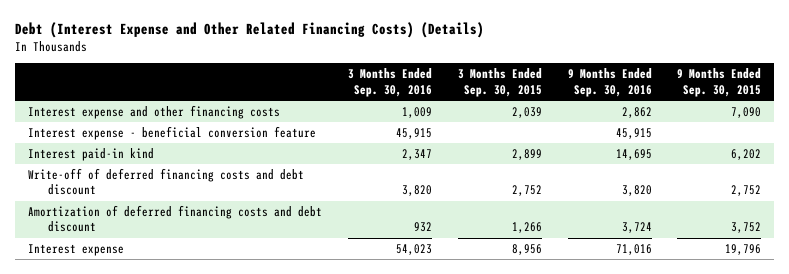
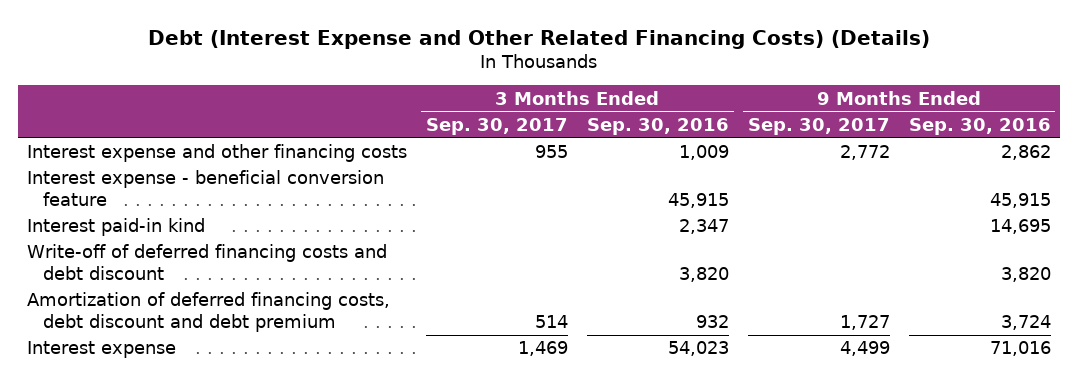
- | 3 Months Ended Sep. 30, 2016 | 3 Months Ended Sep. 30, 2015 | 9 Months Ended Sep. 30, 2016 | 9 Months Ended Sep. 30, 2015
+ | 3 Months Ended Sep. 30, 2017 | 3 Months Ended Sep. 30, 2016 | 9 Months Ended Sep. 30, 2017 | 9 Months Ended Sep. 30, 2016
- Amortization of deferred financing costs and debt discount | 932 | 1,266 | 3,724 | 3,752
+ Amortization of deferred financing costs, debt discount and debt premium | 514 | 932 | 1,727 | 3,724

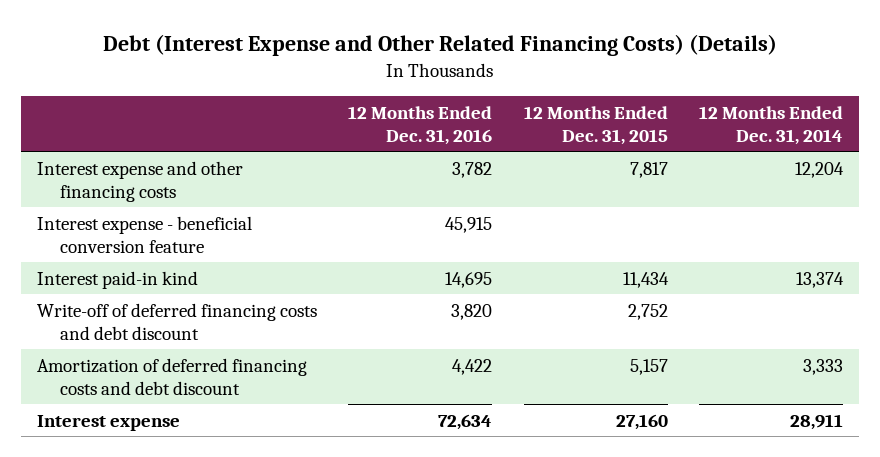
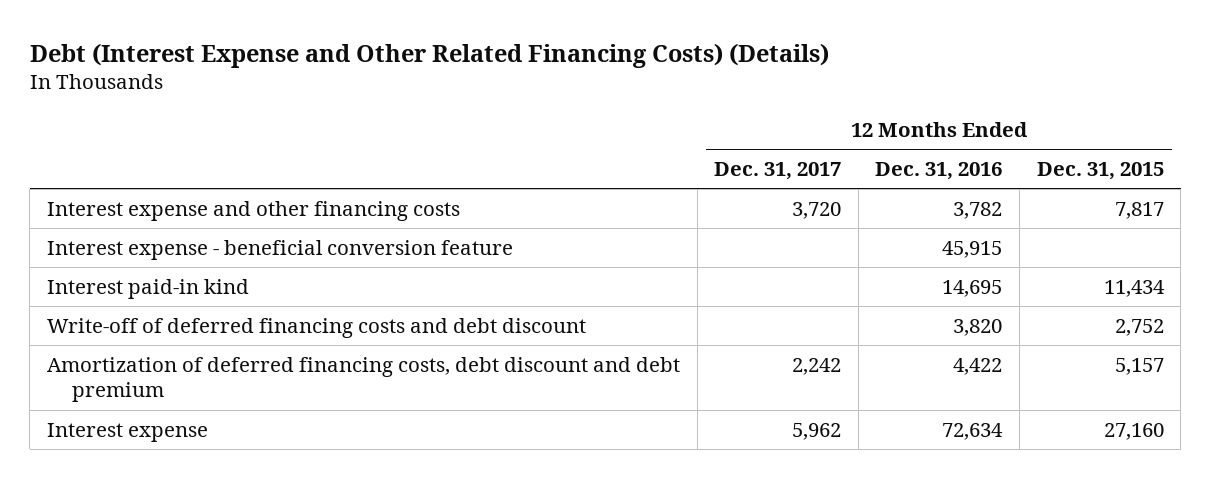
- | 12 Months Ended Dec. 31, 2016 | 12 Months Ended Dec. 31, 2015 | 12 Months Ended Dec. 31, 2014
+ | 12 Months Ended Dec. 31, 2017 | 12 Months Ended Dec. 31, 2016 | 12 Months Ended Dec. 31, 2015
- Amortization of deferred financing costs and debt discount | 4,422 | 5,157 | 3,333
+ Amortization of deferred financing costs, debt discount and debt premium | 2,242 | 4,422 | 5,157

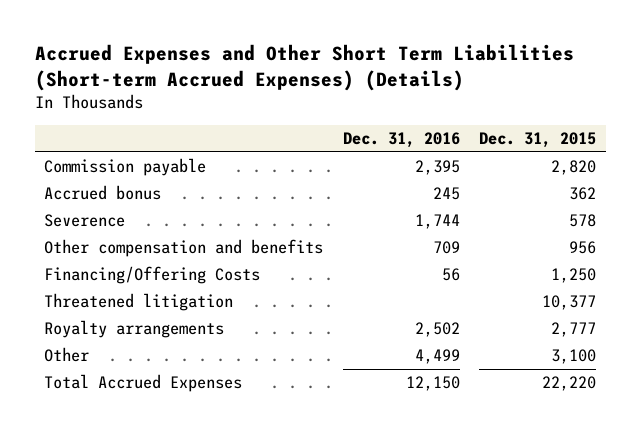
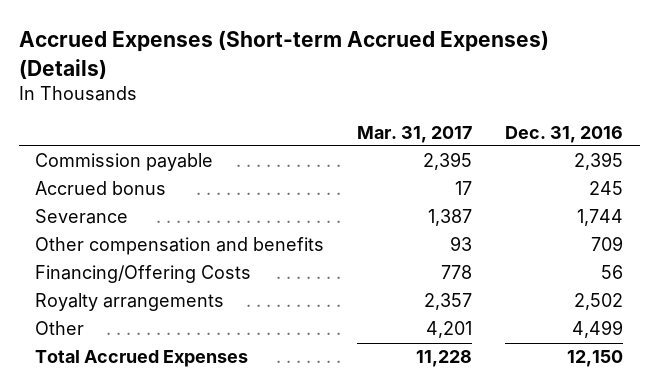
- Accrued Expenses and Other Short Term Liabilities (Short-term Accrued Expenses) (Details)
+ Accrued Expenses (Short-term Accrued Expenses) (Details)
- | Dec. 31, 2016 | Dec. 31, 2015
+ | Mar. 31, 2017 | Dec. 31, 2016
- Severence | 1,744 | 578
+ Severance | 1,387 | 1,744
- Threatened litigation | | 10,377

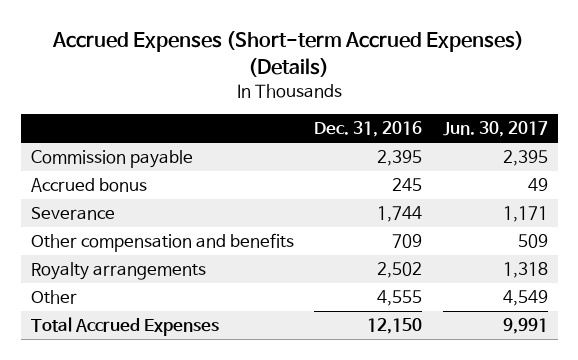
- | Mar. 31, 2017 | Dec. 31, 2016
+ | Dec. 31, 2016 | Jun. 30, 2017
- Financing/Offering Costs | 778 | 56
- Other | 4,201 | 4,499
+ Other | 4,555 | 4,549

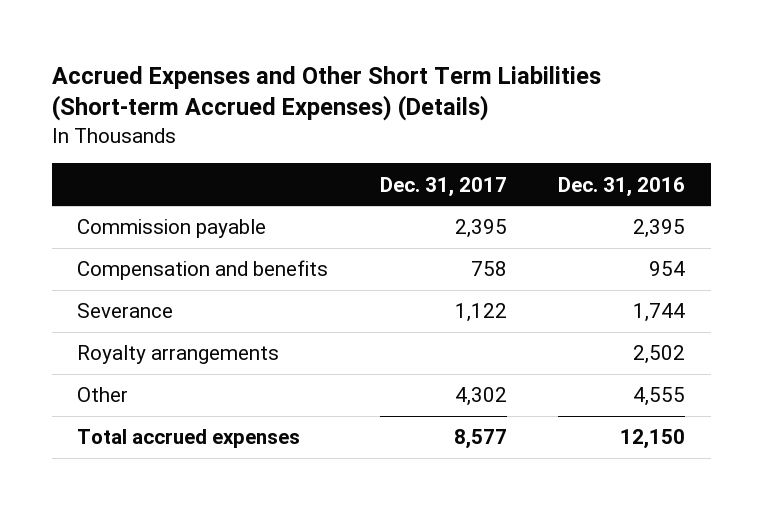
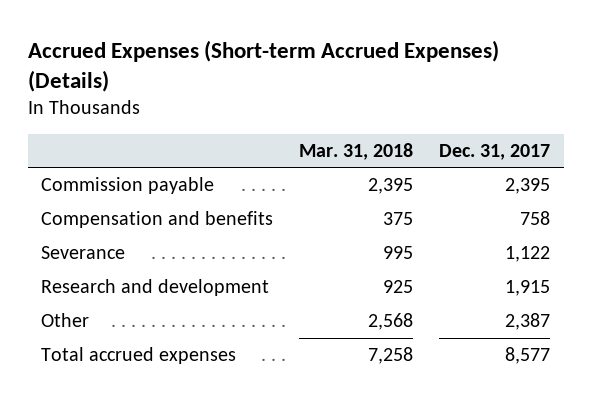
- Accrued Expenses and Other Short Term Liabilities (Short-term Accrued Expenses) (Details)
+ Accrued Expenses (Short-term Accrued Expenses) (Details)
- | Dec. 31, 2017 | Dec. 31, 2016
+ | Mar. 31, 2018 | Dec. 31, 2017
- Royalty arrangements | | 2,502
- Other | 4,302 | 4,555
+ Research and development | 925 | 1,915
+ Other | 2,568 | 2,387

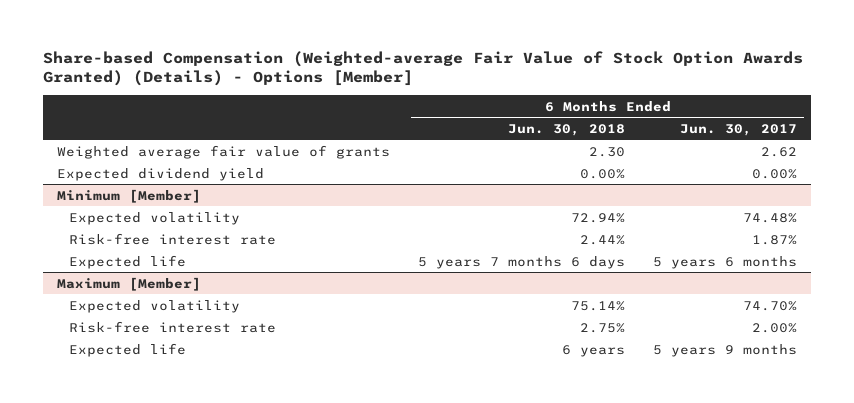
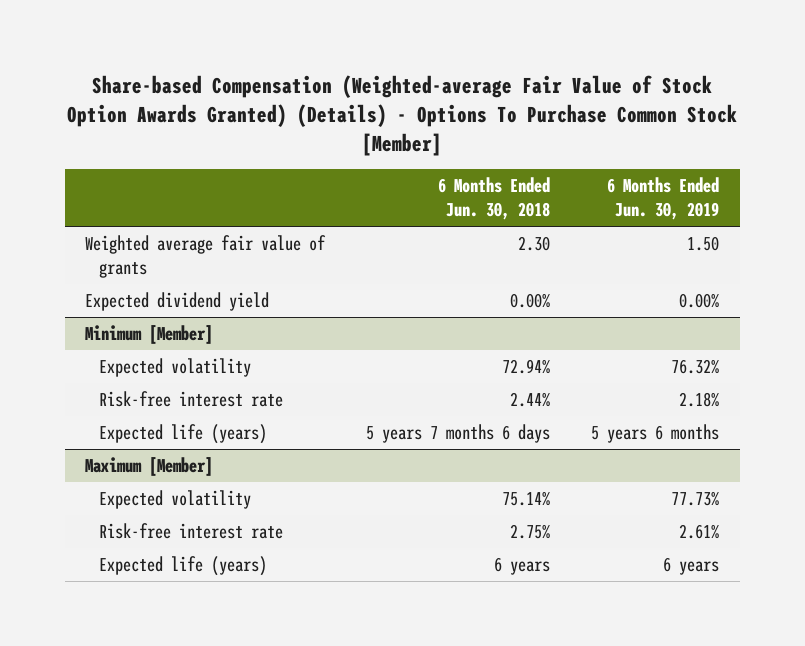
- Share-based Compensation (Weighted-average Fair Value of Stock Option Awards Granted) (Details) - Options [Member]
+ Share-based Compensation (Weighted-average Fair Value of Stock Option Awards Granted) (Details) - Options To Purchase Common Stock [Member]
- | 6 Months Ended Jun. 30, 2018 | 6 Months Ended Jun. 30, 2017
+ | 6 Months Ended Jun. 30, 2018 | 6 Months Ended Jun. 30, 2019
@ Minimum [Member]
- Expected life | 5 years 7 months 6 days | 5 years 6 months
+ Expected life (years) | 5 years 7 months 6 days | 5 years 6 months
@ Maximum [Member]
- Expected life | 6 years | 5 years 9 months
+ Expected life (years) | 6 years | 6 years

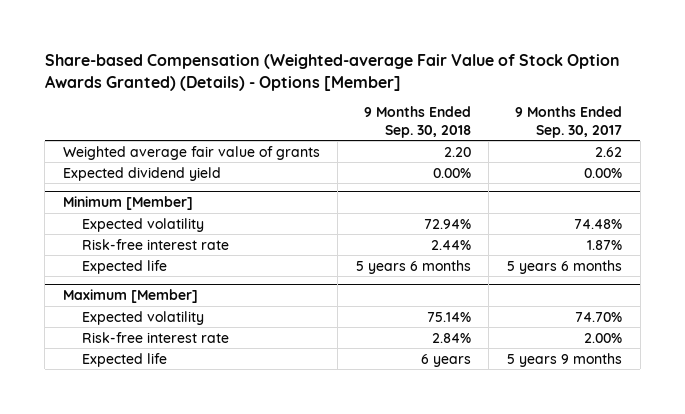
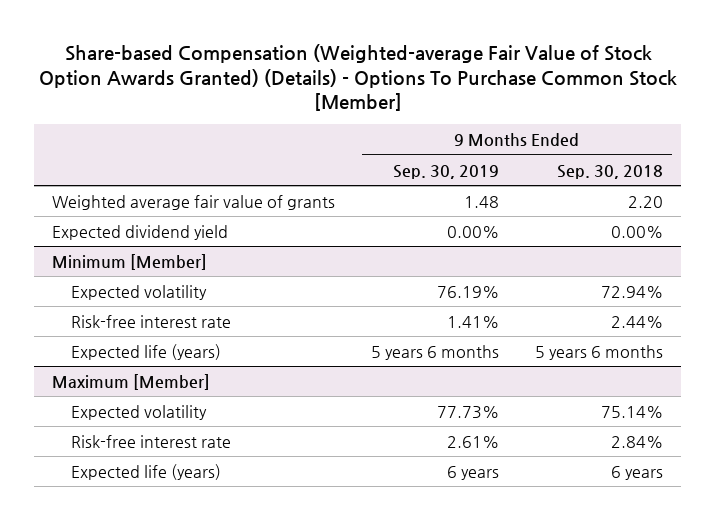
- Share-based Compensation (Weighted-average Fair Value of Stock Option Awards Granted) (Details) - Options [Member]
+ Share-based Compensation (Weighted-average Fair Value of Stock Option Awards Granted) (Details) - Options To Purchase Common Stock [Member]
- | 9 Months Ended Sep. 30, 2018 | 9 Months Ended Sep. 30, 2017
+ | 9 Months Ended Sep. 30, 2019 | 9 Months Ended Sep. 30, 2018
@ Minimum [Member]
- Expected life | 5 years 6 months | 5 years 6 months
+ Expected life (years) | 5 years 6 months | 5 years 6 months
@ Maximum [Member]
- Expected life | 6 years | 5 years 9 months
+ Expected life (years) | 6 years | 6 years

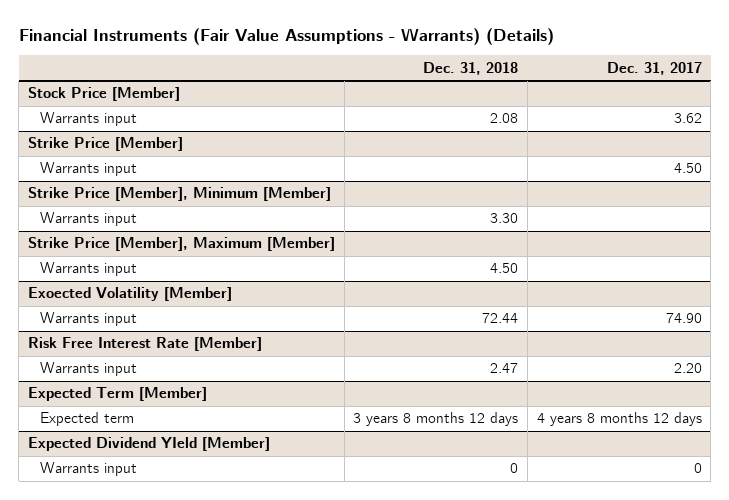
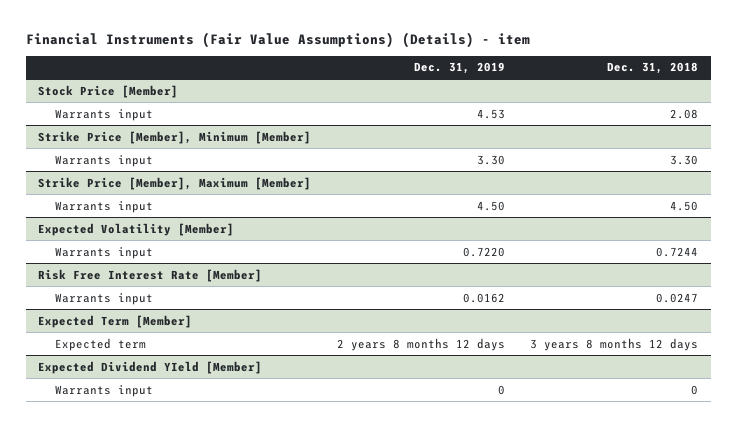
- Financial Instruments (Fair Value Assumptions - Warrants) (Details)
+ Financial Instruments (Fair Value Assumptions) (Details) - item
- | Dec. 31, 2018 | Dec. 31, 2017
+ | Dec. 31, 2019 | Dec. 31, 2018
- Strike Price [Member]
- Warrants input | | 4.50
- Exoected Volatility [Member]
- Warrants input | 72.44 | 74.90
+ Expected Volatility [Member]
+ Warrants input | 0.7220 | 0.7244
@ Risk Free Interest Rate [Member]
- Warrants input | 2.47 | 2.20
+ Warrants input | 0.0162 | 0.0247

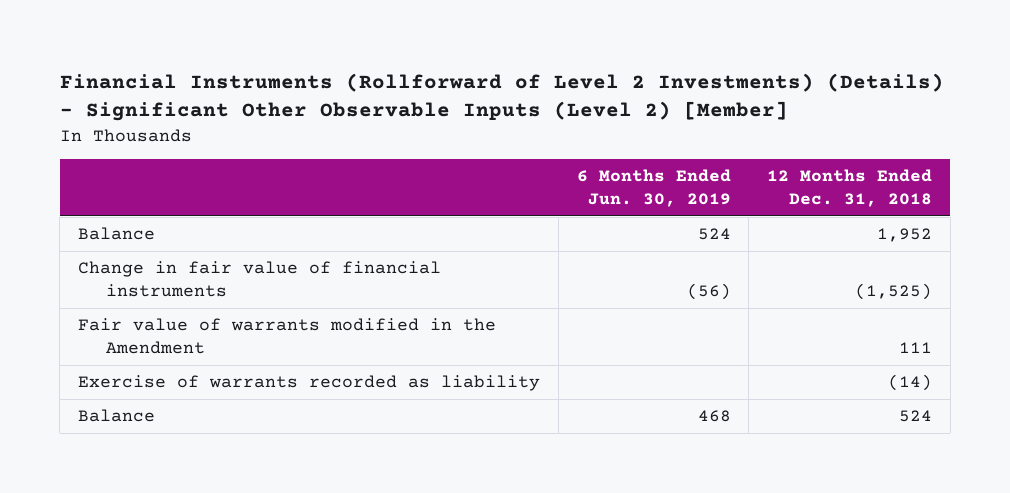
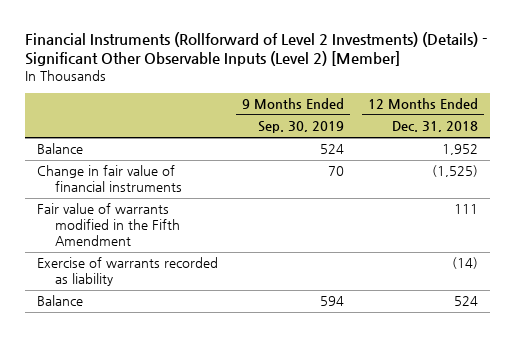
- | 6 Months Ended Jun. 30, 2019 | 12 Months Ended Dec. 31, 2018
+ | 9 Months Ended Sep. 30, 2019 | 12 Months Ended Dec. 31, 2018
- Fair value of warrants modified in the Amendment | | 111
+ Fair value of warrants modified in the Fifth Amendment | | 111

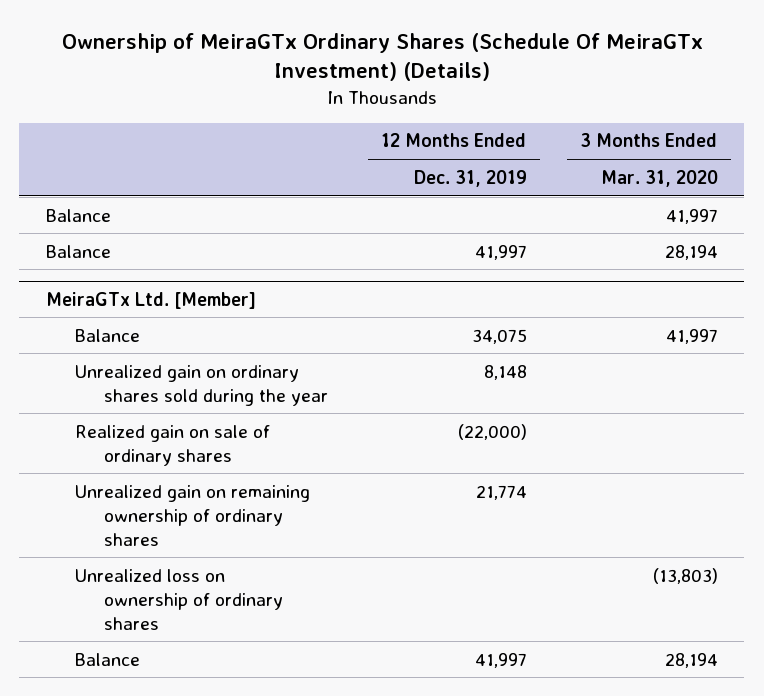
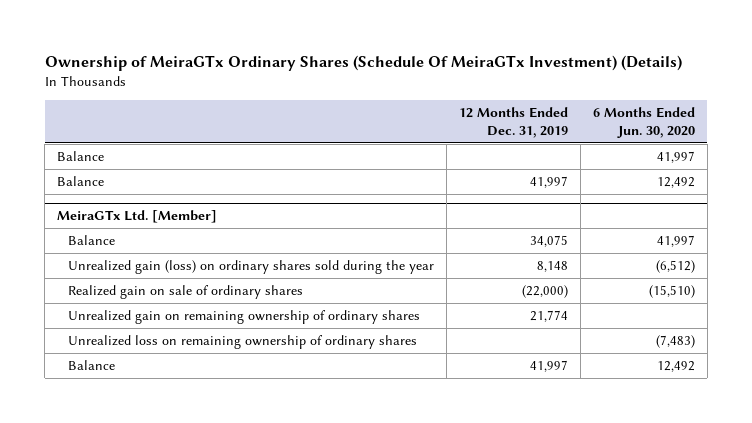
- | 12 Months Ended Dec. 31, 2019 | 3 Months Ended Mar. 31, 2020
+ | 12 Months Ended Dec. 31, 2019 | 6 Months Ended Jun. 30, 2020
@ MeiraGTx Ltd. [Member]
- Unrealized gain on ordinary shares sold during the year | 8,148 |
+ Unrealized gain (loss) on ordinary shares sold during the year | 8,148 | (6,512)
- Unrealized loss on ownership of ordinary shares | | (13,803)
+ Unrealized loss on remaining ownership of ordinary shares | | (7,483)

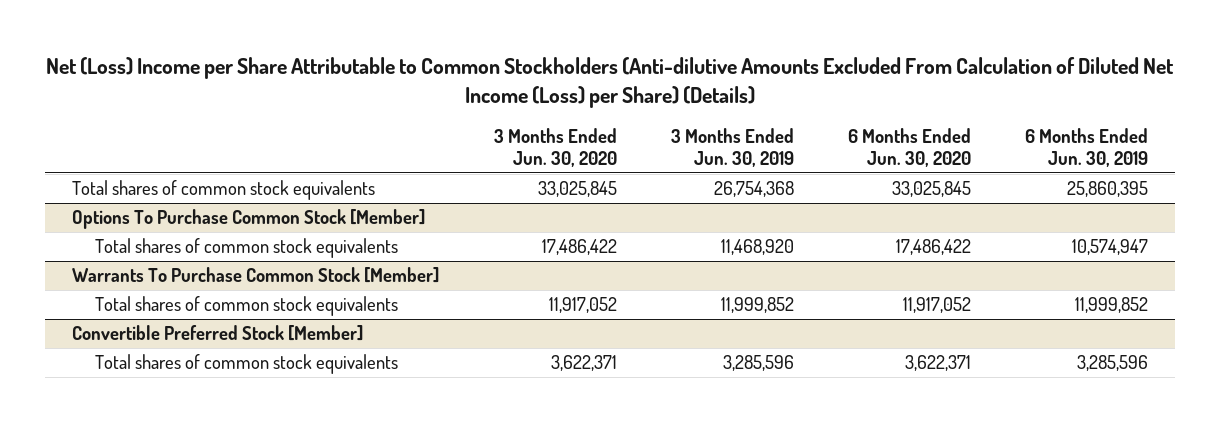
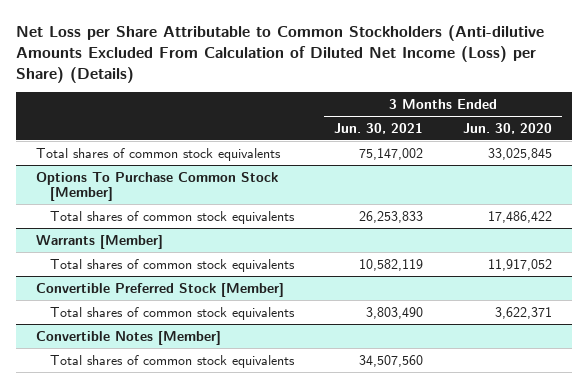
- Net (Loss) Income per Share Attributable to Common Stockholders (Anti-dilutive Amounts Excluded From Calculation of Diluted Net Income (Loss) per Share) (Details)
+ Net Loss per Share Attributable to Common Stockholders (Anti-dilutive Amounts Excluded From Calculation of Diluted Net Income (Loss) per Share) (Details)
- | 3 Months Ended Jun. 30, 2020 | 3 Months Ended Jun. 30, 2019 | 6 Months Ended Jun. 30, 2020 | 6 Months Ended Jun. 30, 2019
+ | 3 Months Ended Jun. 30, 2021 | 3 Months Ended Jun. 30, 2020
- Warrants To Purchase Common Stock [Member]
+ Warrants [Member]
+ Convertible Notes [Member]
+ Total shares of common stock equivalents | 34,507,560 |

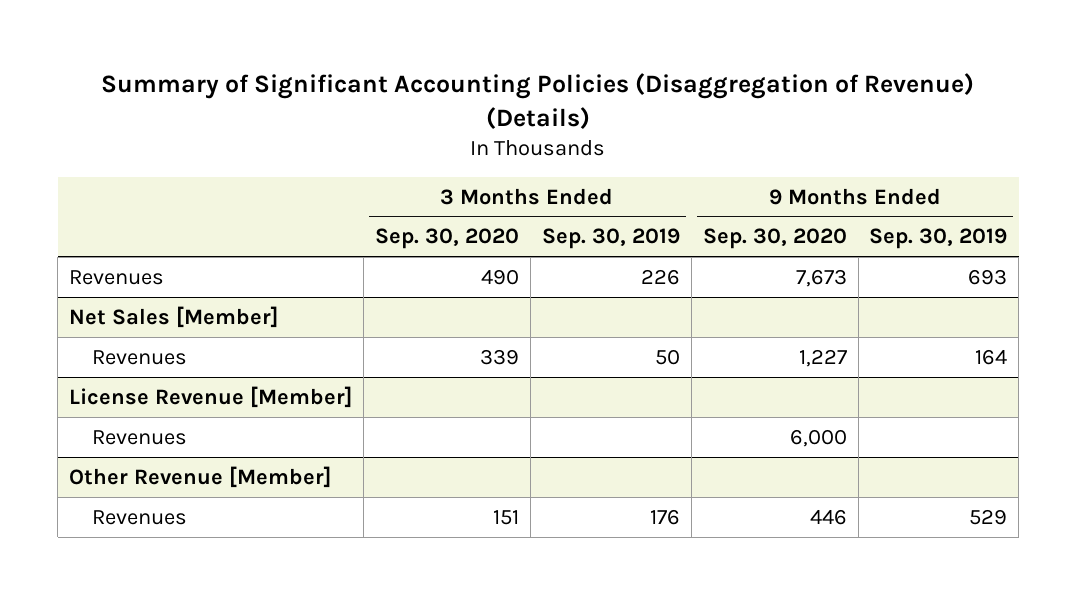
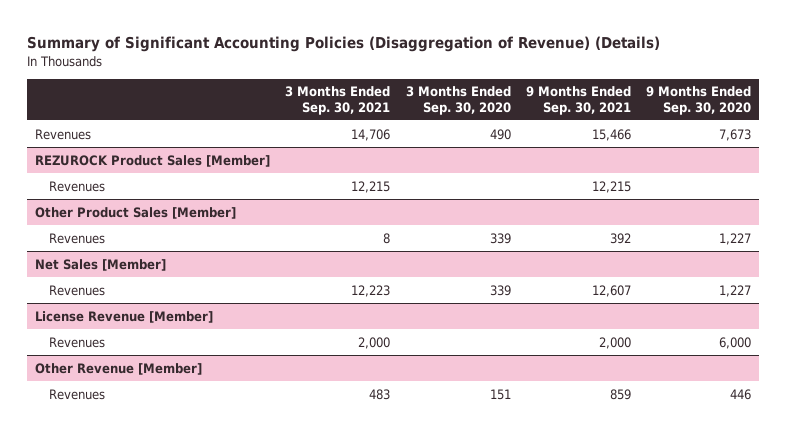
- | 3 Months Ended Sep. 30, 2020 | 3 Months Ended Sep. 30, 2019 | 9 Months Ended Sep. 30, 2020 | 9 Months Ended Sep. 30, 2019
+ | 3 Months Ended Sep. 30, 2021 | 3 Months Ended Sep. 30, 2020 | 9 Months Ended Sep. 30, 2021 | 9 Months Ended Sep. 30, 2020
+ REZUROCK Product Sales [Member]
+ Revenues | 12,215 | | 12,215 |
+ Other Product Sales [Member]
+ Revenues | 8 | 339 | 392 | 1,227

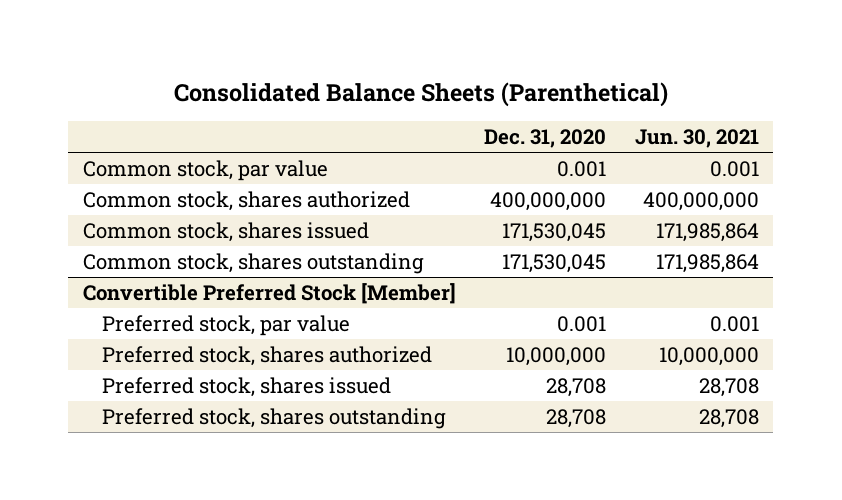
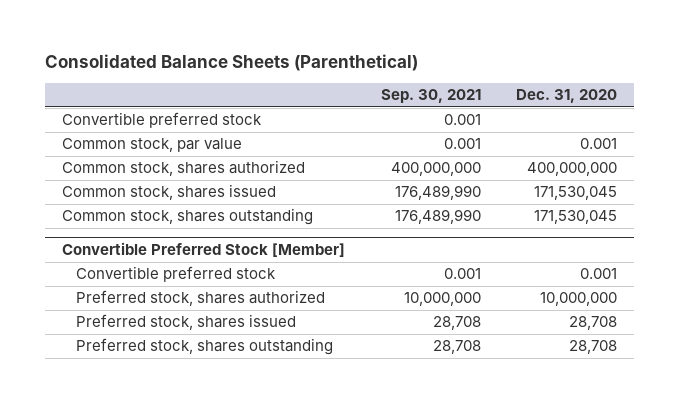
- | Dec. 31, 2020 | Jun. 30, 2021
+ | Sep. 30, 2021 | Dec. 31, 2020
+ Convertible preferred stock | 0.001 |
@ Convertible Preferred Stock [Member]
- Preferred stock, par value | 0.001 | 0.001
+ Convertible preferred stock | 0.001 | 0.001

